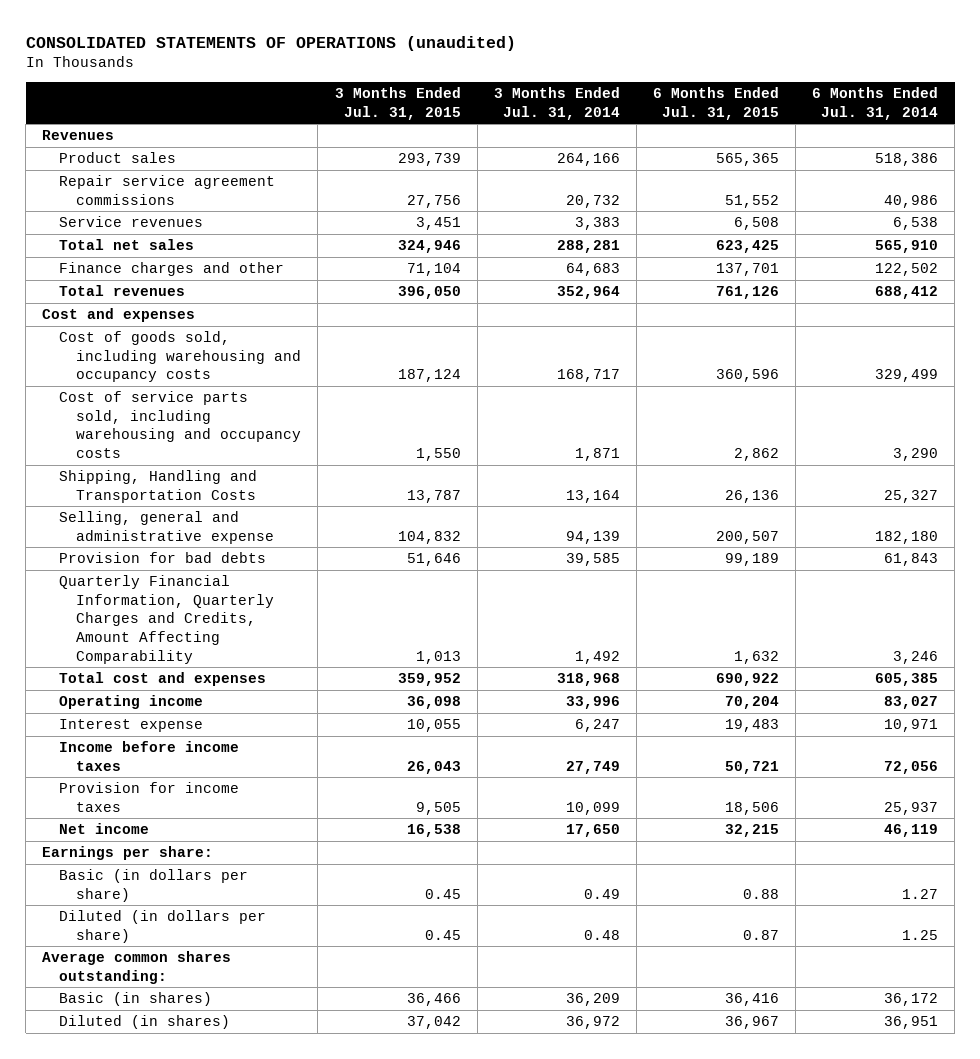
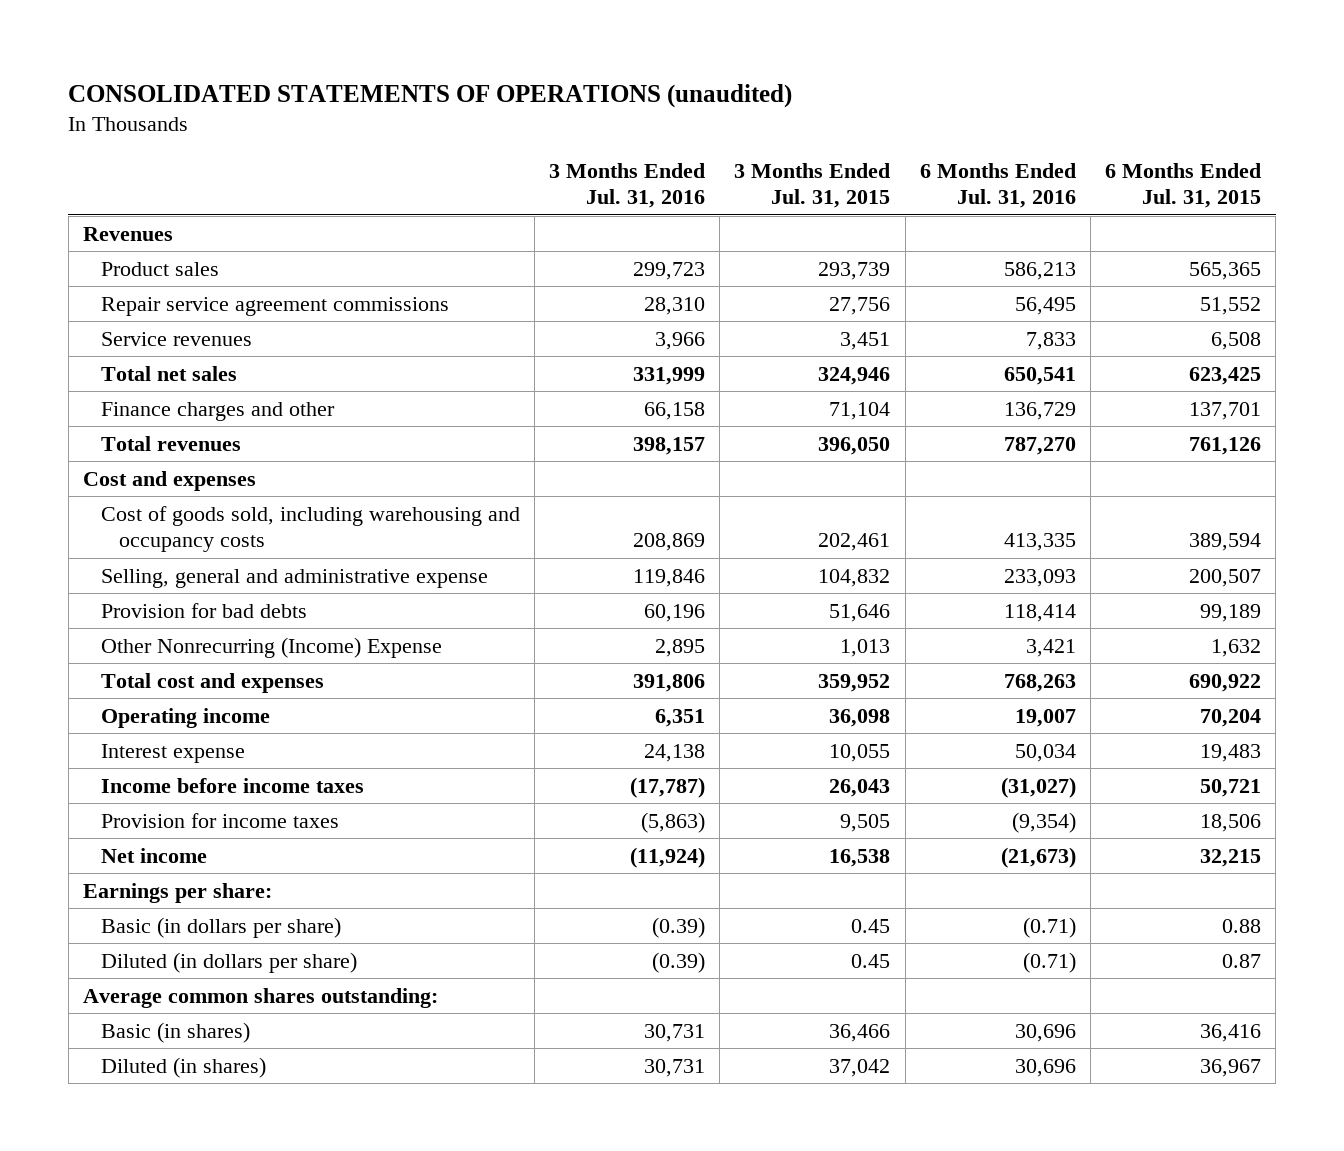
- | 3 Months Ended Jul. 31, 2015 | 3 Months Ended Jul. 31, 2014 | 6 Months Ended Jul. 31, 2015 | 6 Months Ended Jul. 31, 2014
+ | 3 Months Ended Jul. 31, 2016 | 3 Months Ended Jul. 31, 2015 | 6 Months Ended Jul. 31, 2016 | 6 Months Ended Jul. 31, 2015
- Cost of goods sold, including warehousing and occupancy costs | 187,124 | 168,717 | 360,596 | 329,499
- Cost of service parts sold, including warehousing and occupancy costs | 1,550 | 1,871 | 2,862 | 3,290
- Shipping, Handling and Transportation Costs | 13,787 | 13,164 | 26,136 | 25,327
+ Cost of goods sold, including warehousing and occupancy costs | 208,869 | 202,461 | 413,335 | 389,594
- Quarterly Financial Information, Quarterly Charges and Credits, Amount Affecting Comparability | 1,013 | 1,492 | 1,632 | 3,246
+ Other Nonrecurring (Income) Expense | 2,895 | 1,013 | 3,421 | 1,632

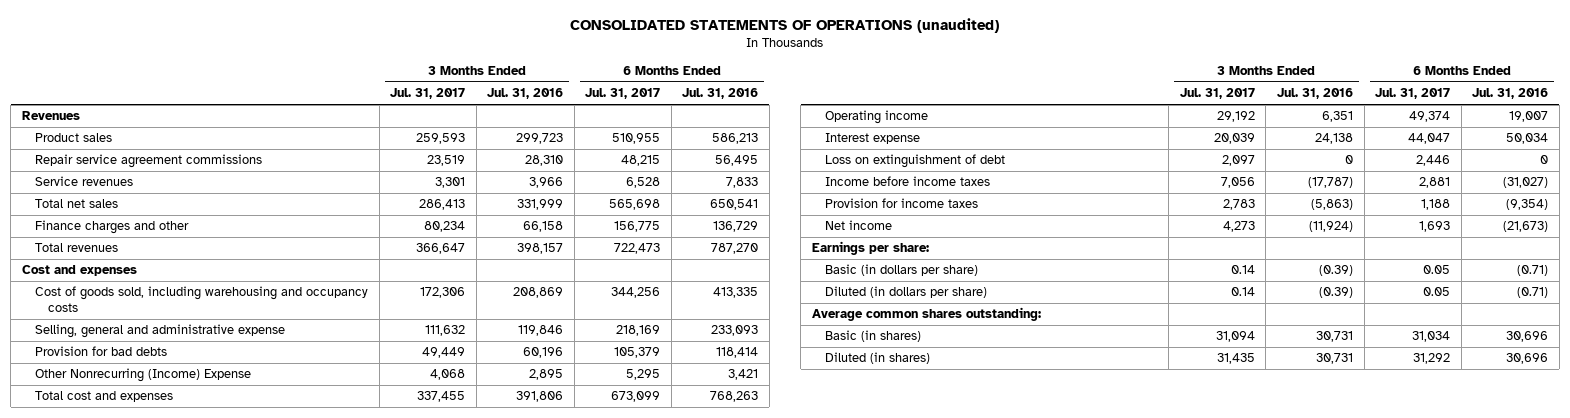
- | 3 Months Ended Jul. 31, 2016 | 3 Months Ended Jul. 31, 2015 | 6 Months Ended Jul. 31, 2016 | 6 Months Ended Jul. 31, 2015
+ | 3 Months Ended Jul. 31, 2017 | 3 Months Ended Jul. 31, 2016 | 6 Months Ended Jul. 31, 2017 | 6 Months Ended Jul. 31, 2016
+ Loss on extinguishment of debt | 2,097 | 0 | 2,446 | 0

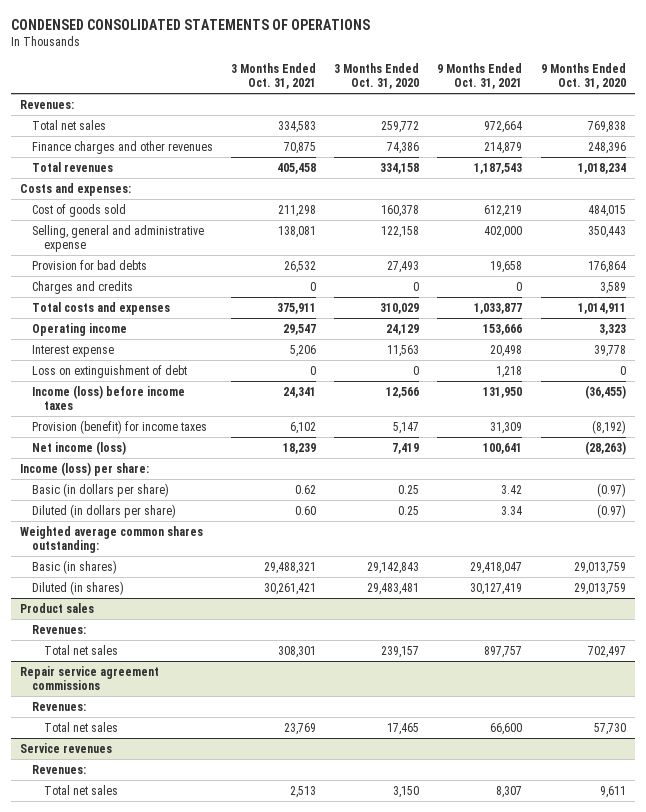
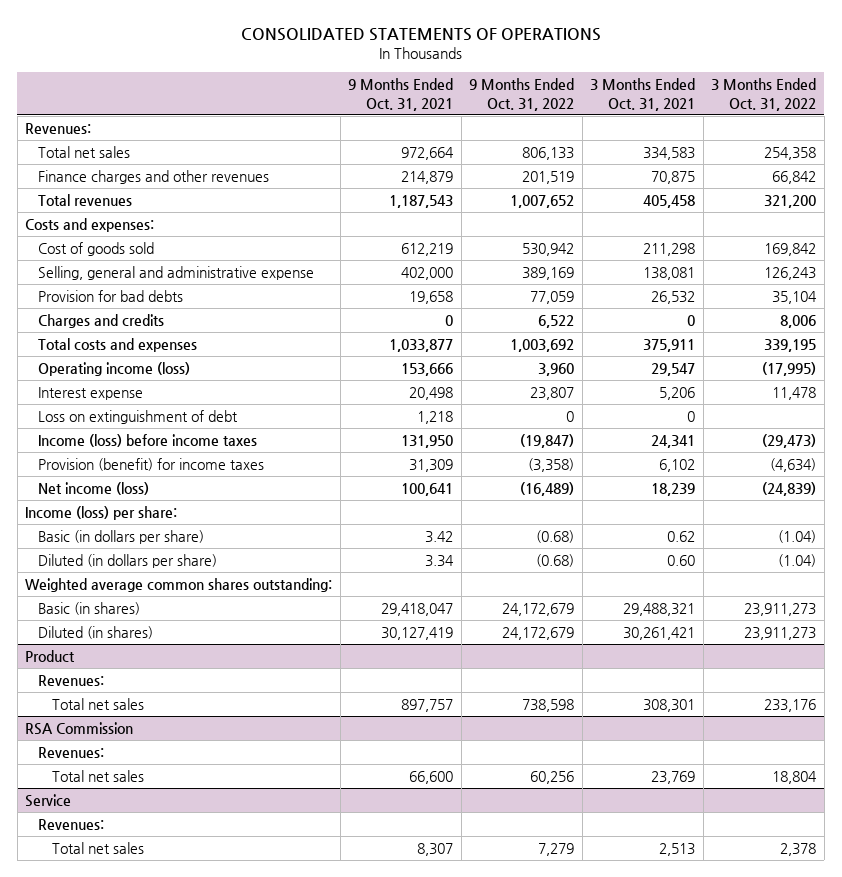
- CONDENSED CONSOLIDATED STATEMENTS OF OPERATIONS
+ CONSOLIDATED STATEMENTS OF OPERATIONS
- | 3 Months Ended Oct. 31, 2021 | 3 Months Ended Oct. 31, 2020 | 9 Months Ended Oct. 31, 2021 | 9 Months Ended Oct. 31, 2020
+ | 9 Months Ended Oct. 31, 2021 | 9 Months Ended Oct. 31, 2022 | 3 Months Ended Oct. 31, 2021 | 3 Months Ended Oct. 31, 2022
- Operating income | 29,547 | 24,129 | 153,666 | 3,323
+ Operating income (loss) | 153,666 | 3,960 | 29,547 | (17,995)
- Product sales
+ Product
- Repair service agreement commissions
+ RSA Commission
- Service revenues
+ Service

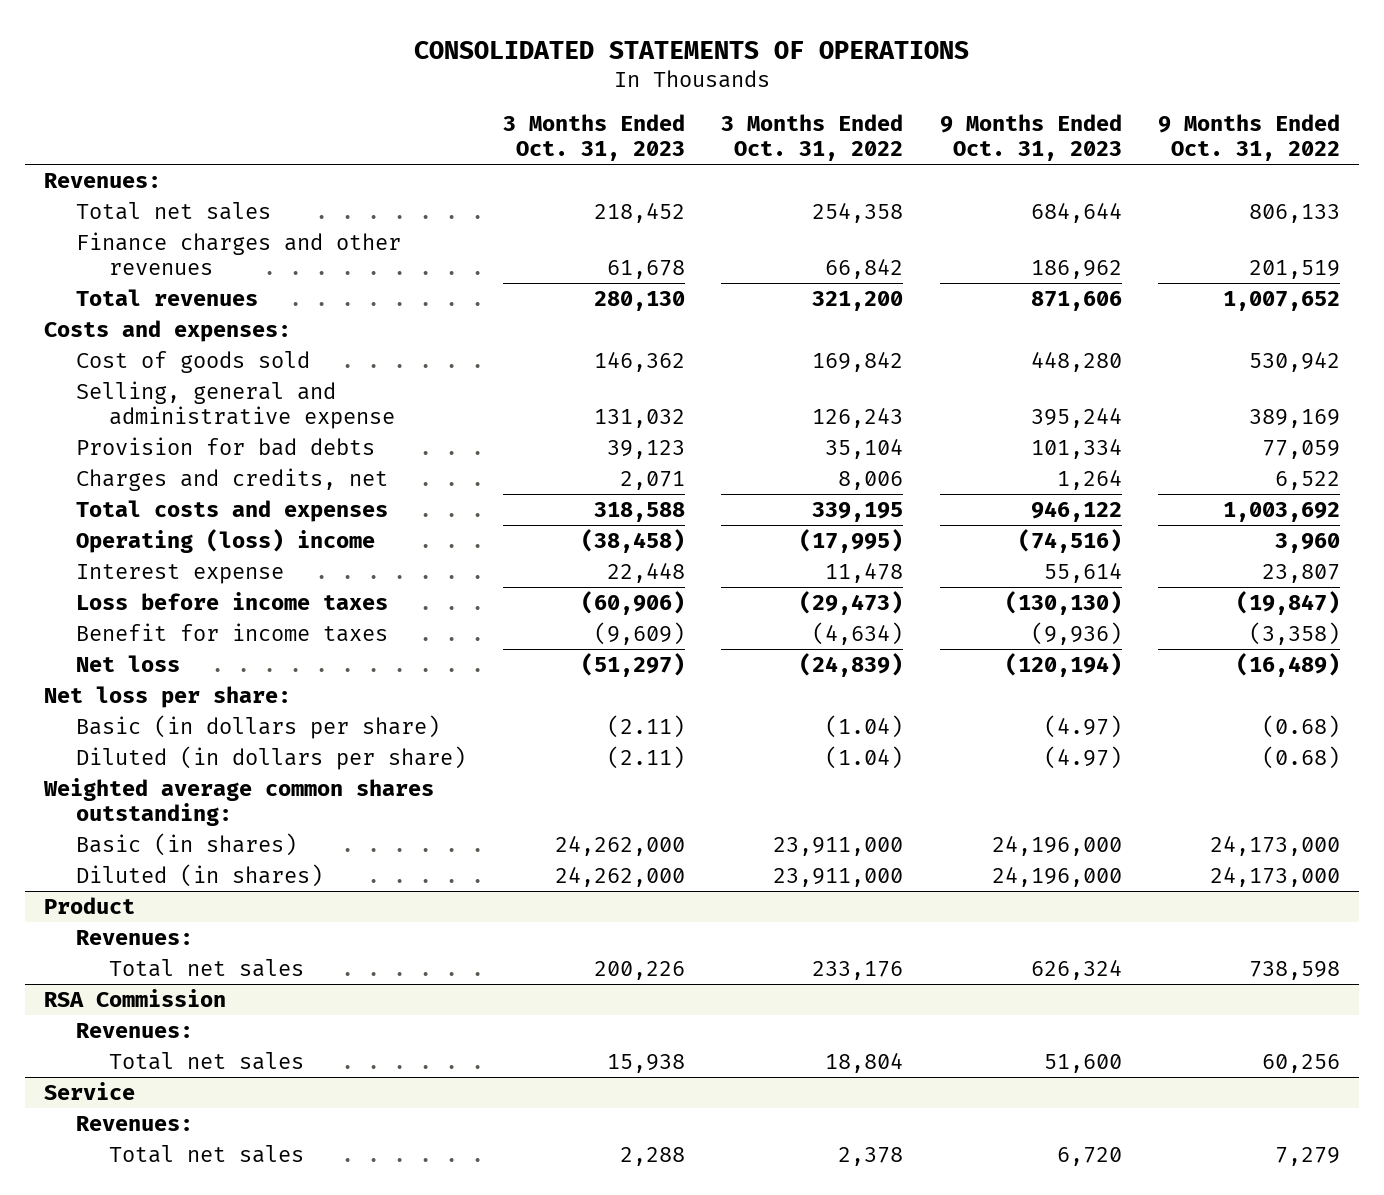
- | 9 Months Ended Oct. 31, 2021 | 9 Months Ended Oct. 31, 2022 | 3 Months Ended Oct. 31, 2021 | 3 Months Ended Oct. 31, 2022
+ | 3 Months Ended Oct. 31, 2023 | 3 Months Ended Oct. 31, 2022 | 9 Months Ended Oct. 31, 2023 | 9 Months Ended Oct. 31, 2022
- Charges and credits | 0 | 6,522 | 0 | 8,006
+ Charges and credits, net | 2,071 | 8,006 | 1,264 | 6,522
- Operating income (loss) | 153,666 | 3,960 | 29,547 | (17,995)
+ Operating (loss) income | (38,458) | (17,995) | (74,516) | 3,960
- Loss on extinguishment of debt | 1,218 | 0 | 0 |
- Income (loss) before income taxes | 131,950 | (19,847) | 24,341 | (29,473)
- Provision (benefit) for income taxes | 31,309 | (3,358) | 6,102 | (4,634)
- Net income (loss) | 100,641 | (16,489) | 18,239 | (24,839)
- Income (loss) per share:
+ Loss before income taxes | (60,906) | (29,473) | (130,130) | (19,847)
+ Benefit for income taxes | (9,609) | (4,634) | (9,936) | (3,358)
+ Net loss | (51,297) | (24,839) | (120,194) | (16,489)
+ Net loss per share:
- Basic (in shares) | 29,418,047 | 24,172,679 | 29,488,321 | 23,911,273
- Diluted (in shares) | 30,127,419 | 24,172,679 | 30,261,421 | 23,911,273
+ Basic (in shares) | 24,262,000 | 23,911,000 | 24,196,000 | 24,173,000
+ Diluted (in shares) | 24,262,000 | 23,911,000 | 24,196,000 | 24,173,000

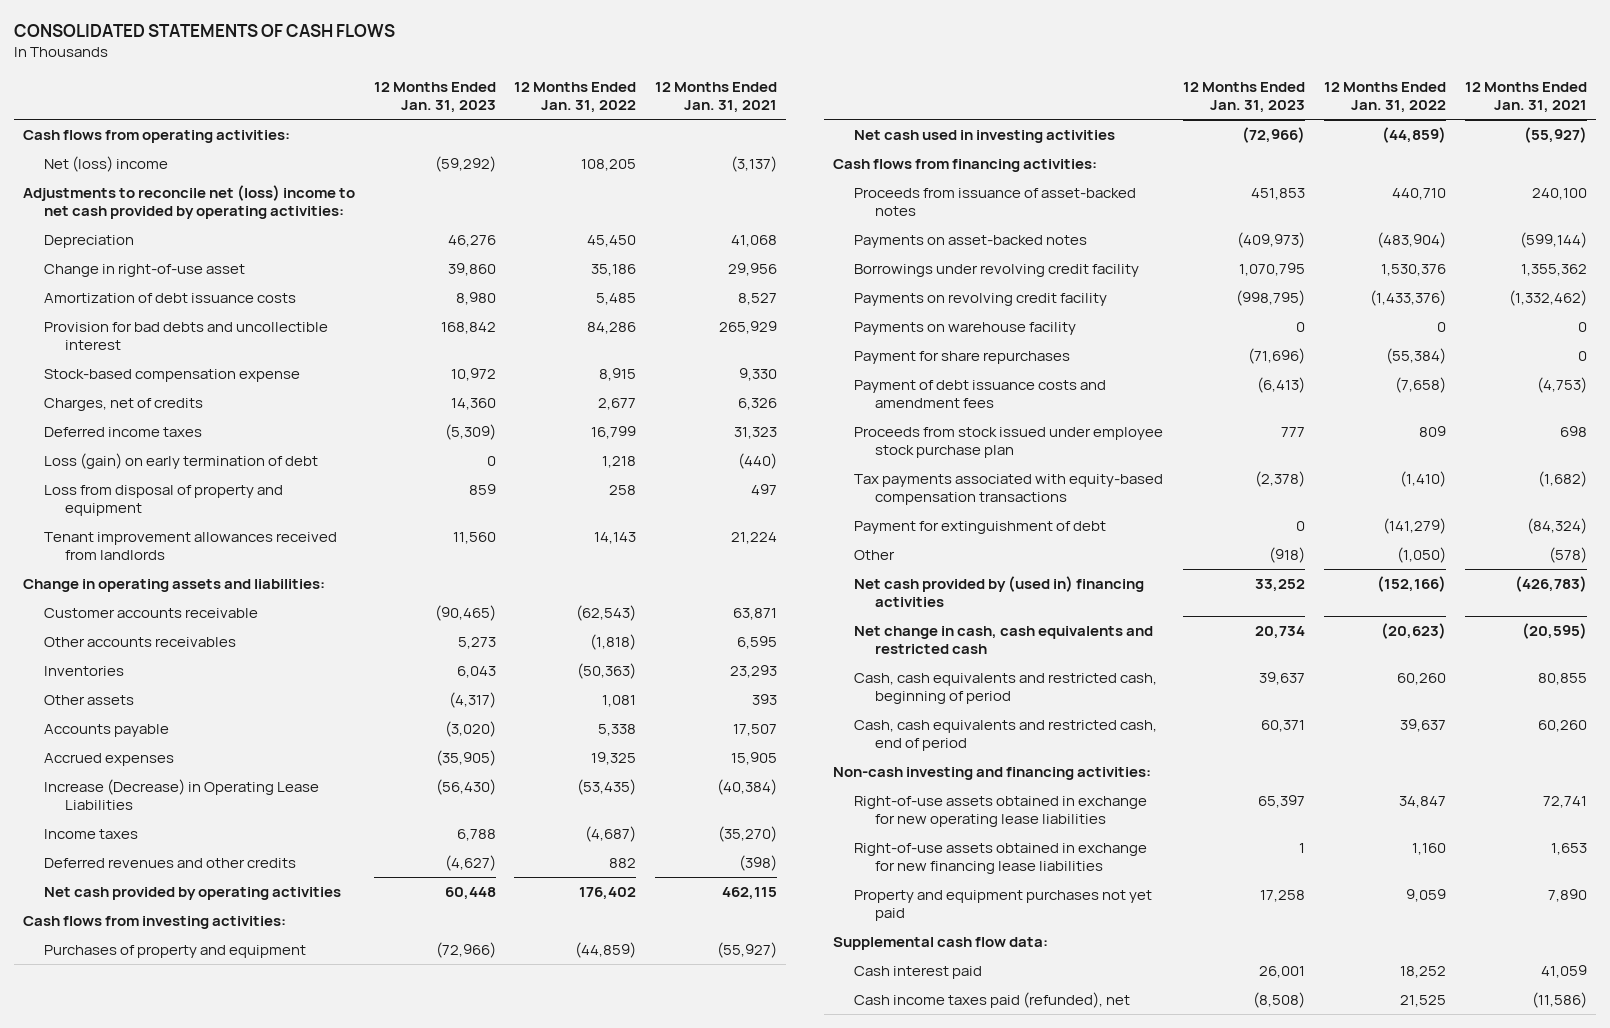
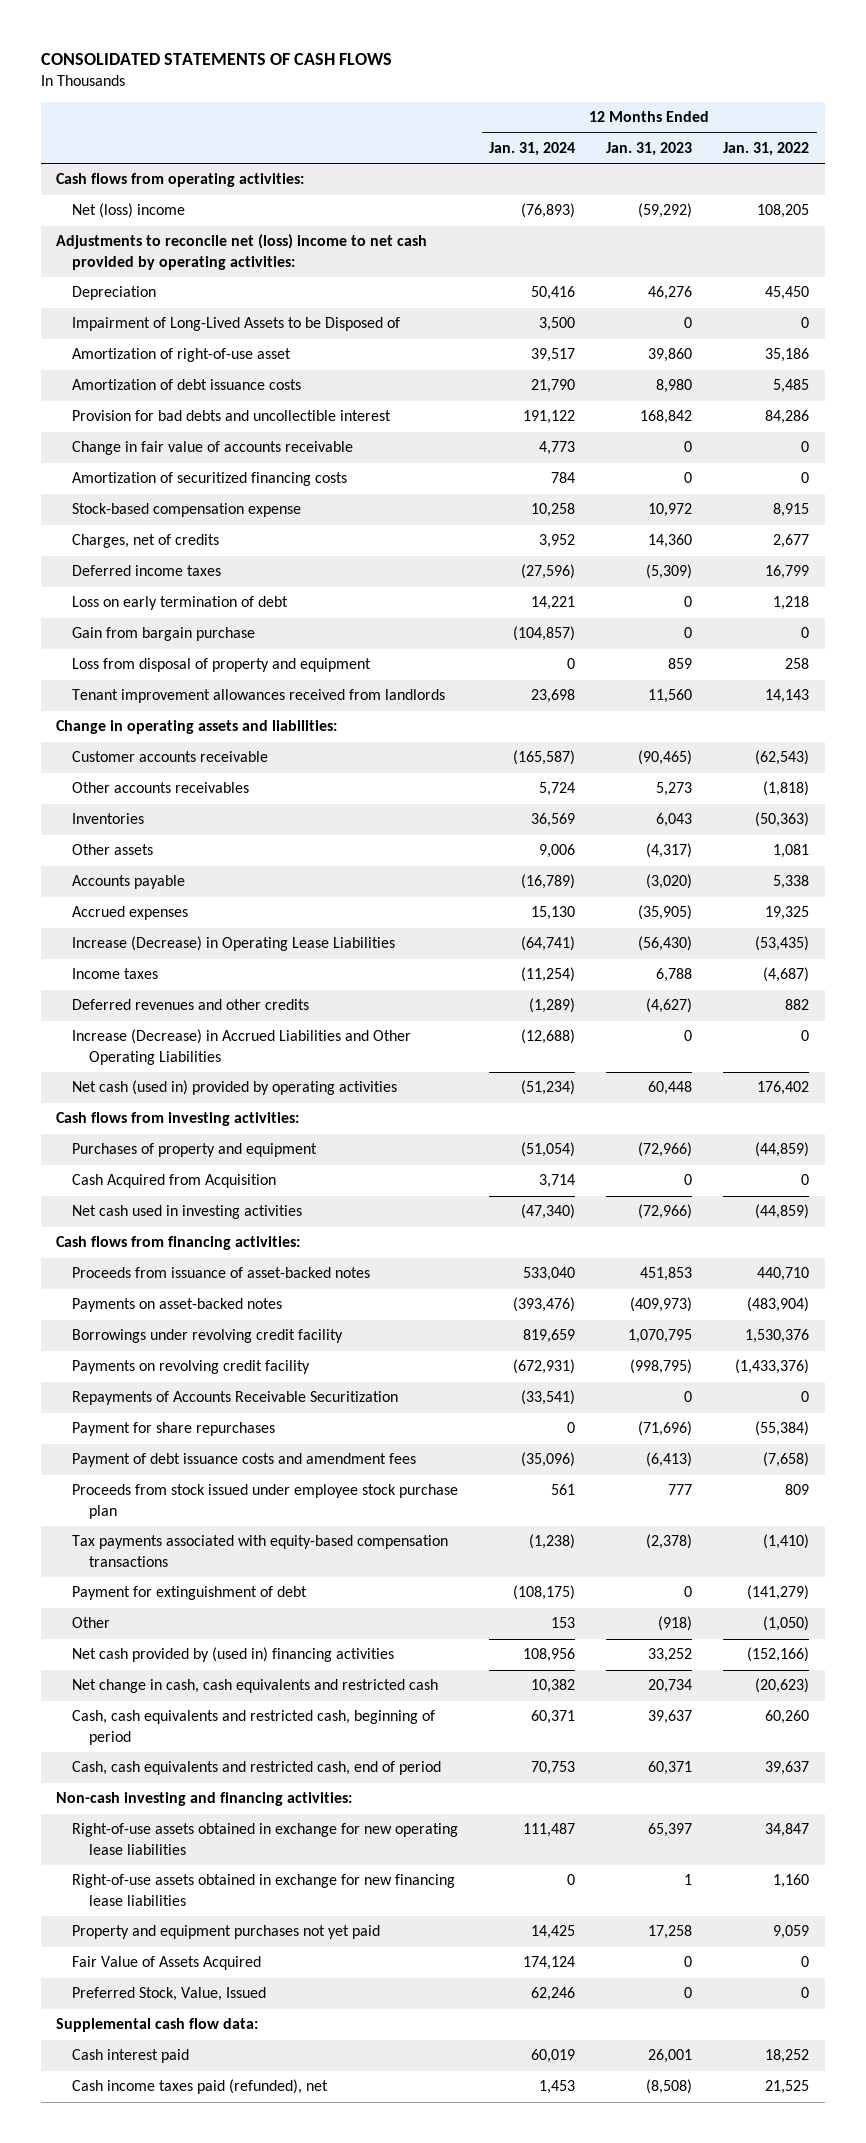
- | 12 Months Ended Jan. 31, 2023 | 12 Months Ended Jan. 31, 2022 | 12 Months Ended Jan. 31, 2021
+ | 12 Months Ended Jan. 31, 2024 | 12 Months Ended Jan. 31, 2023 | 12 Months Ended Jan. 31, 2022
- Change in right-of-use asset | 39,860 | 35,186 | 29,956
+ Impairment of Long-Lived Assets to be Disposed of | 3,500 | 0 | 0
+ Amortization of right-of-use asset | 39,517 | 39,860 | 35,186
+ Change in fair value of accounts receivable | 4,773 | 0 | 0
+ Amortization of securitized financing costs | 784 | 0 | 0
- Loss (gain) on early termination of debt | 0 | 1,218 | (440)
+ Loss on early termination of debt | 14,221 | 0 | 1,218
+ Gain from bargain purchase | (104,857) | 0 | 0
- Net cash provided by operating activities | 60,448 | 176,402 | 462,115
+ Increase (Decrease) in Accrued Liabilities and Other Operating Liabilities | (12,688) | 0 | 0
+ Net cash (used in) provided by operating activities | (51,234) | 60,448 | 176,402
+ Cash Acquired from Acquisition | 3,714 | 0 | 0
- Payments on warehouse facility | 0 | 0 | 0
+ Repayments of Accounts Receivable Securitization | (33,541) | 0 | 0
+ Fair Value of Assets Acquired | 174,124 | 0 | 0
+ Preferred Stock, Value, Issued | 62,246 | 0 | 0

